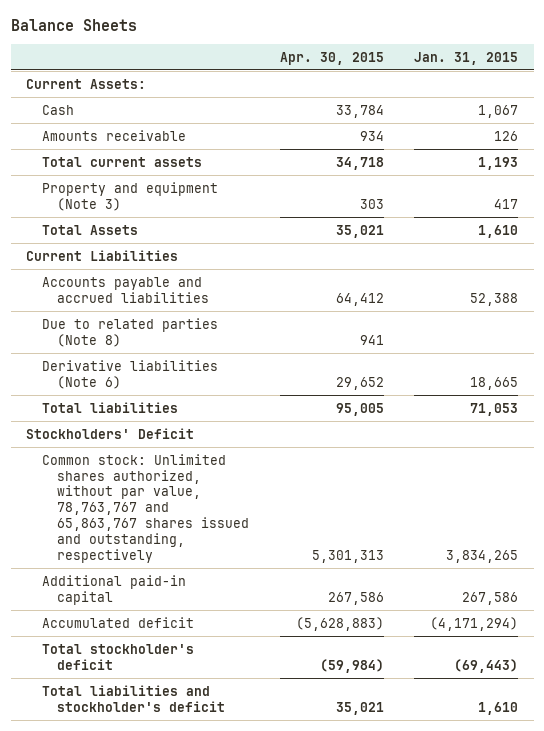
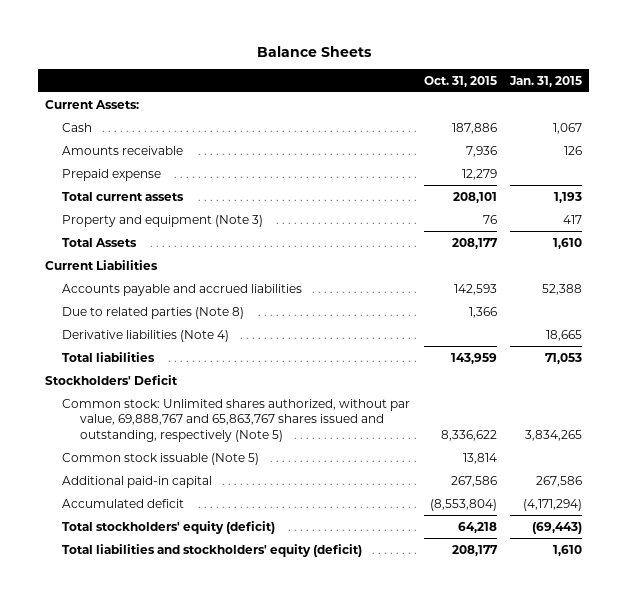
- | Apr. 30, 2015 | Jan. 31, 2015
+ | Oct. 31, 2015 | Jan. 31, 2015
+ Prepaid expense | 12,279 |
- Derivative liabilities (Note 6) | 29,652 | 18,665
+ Derivative liabilities (Note 4) | | 18,665
- Common stock: Unlimited shares authorized, without par value, 78,763,767 and 65,863,767 shares issued and outstanding, respectively | 5,301,313 | 3,834,265
+ Common stock: Unlimited shares authorized, without par value, 69,888,767 and 65,863,767 shares issued and outstanding, respectively (Note 5) | 8,336,622 | 3,834,265
+ Common stock issuable (Note 5) | 13,814 |
- Total stockholder's deficit | (59,984) | (69,443)
- Total liabilities and stockholder's deficit | 35,021 | 1,610
+ Total stockholders' equity (deficit) | 64,218 | (69,443)
+ Total liabilities and stockholders' equity (deficit) | 208,177 | 1,610

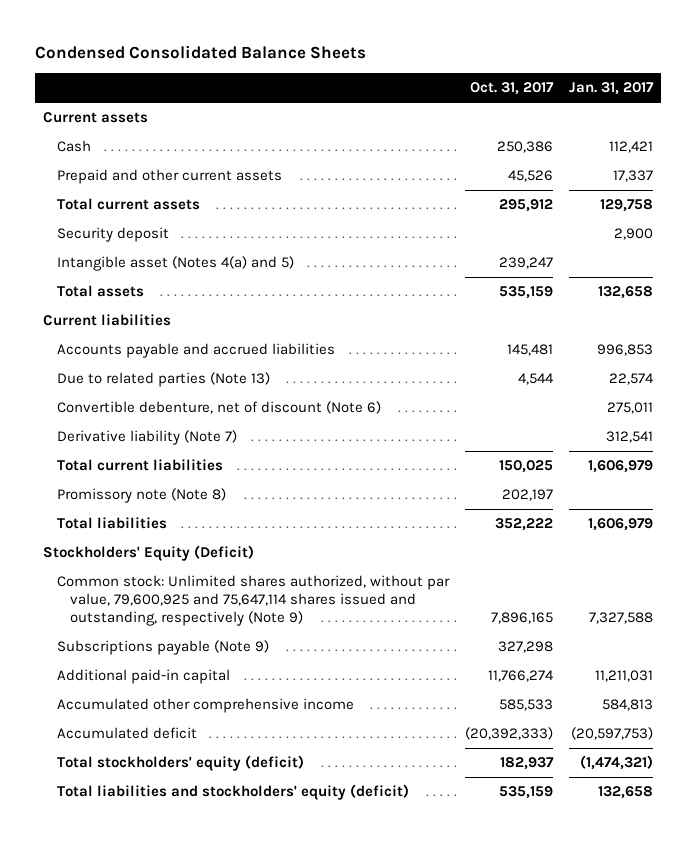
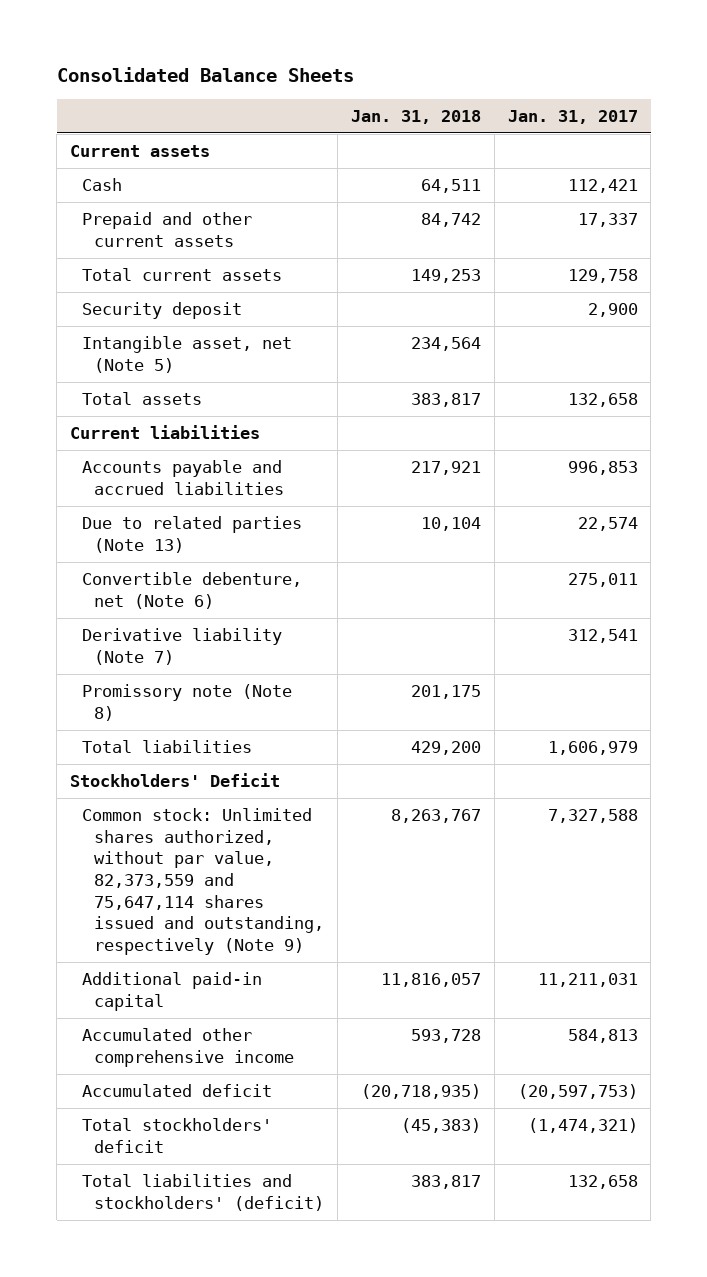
- Condensed Consolidated Balance Sheets
+ Consolidated Balance Sheets
- | Oct. 31, 2017 | Jan. 31, 2017
+ | Jan. 31, 2018 | Jan. 31, 2017
- Intangible asset (Notes 4(a) and 5) | 239,247 |
+ Intangible asset, net (Note 5) | 234,564 |
- Convertible debenture, net of discount (Note 6) | | 275,011
+ Convertible debenture, net (Note 6) | | 275,011
- Total current liabilities | 150,025 | 1,606,979
- Stockholders' Equity (Deficit)
- Common stock: Unlimited shares authorized, without par value, 79,600,925 and 75,647,114 shares issued and outstanding, respectively (Note 9) | 7,896,165 | 7,327,588
- Subscriptions payable (Note 9) | 327,298 |
+ Stockholders' Deficit
+ Common stock: Unlimited shares authorized, without par value, 82,373,559 and 75,647,114 shares issued and outstanding, respectively (Note 9) | 8,263,767 | 7,327,588
- Total stockholders' equity (deficit) | 182,937 | (1,474,321)
- Total liabilities and stockholders' equity (deficit) | 535,159 | 132,658
+ Total stockholders' deficit | (45,383) | (1,474,321)
+ Total liabilities and stockholders' (deficit) | 383,817 | 132,658

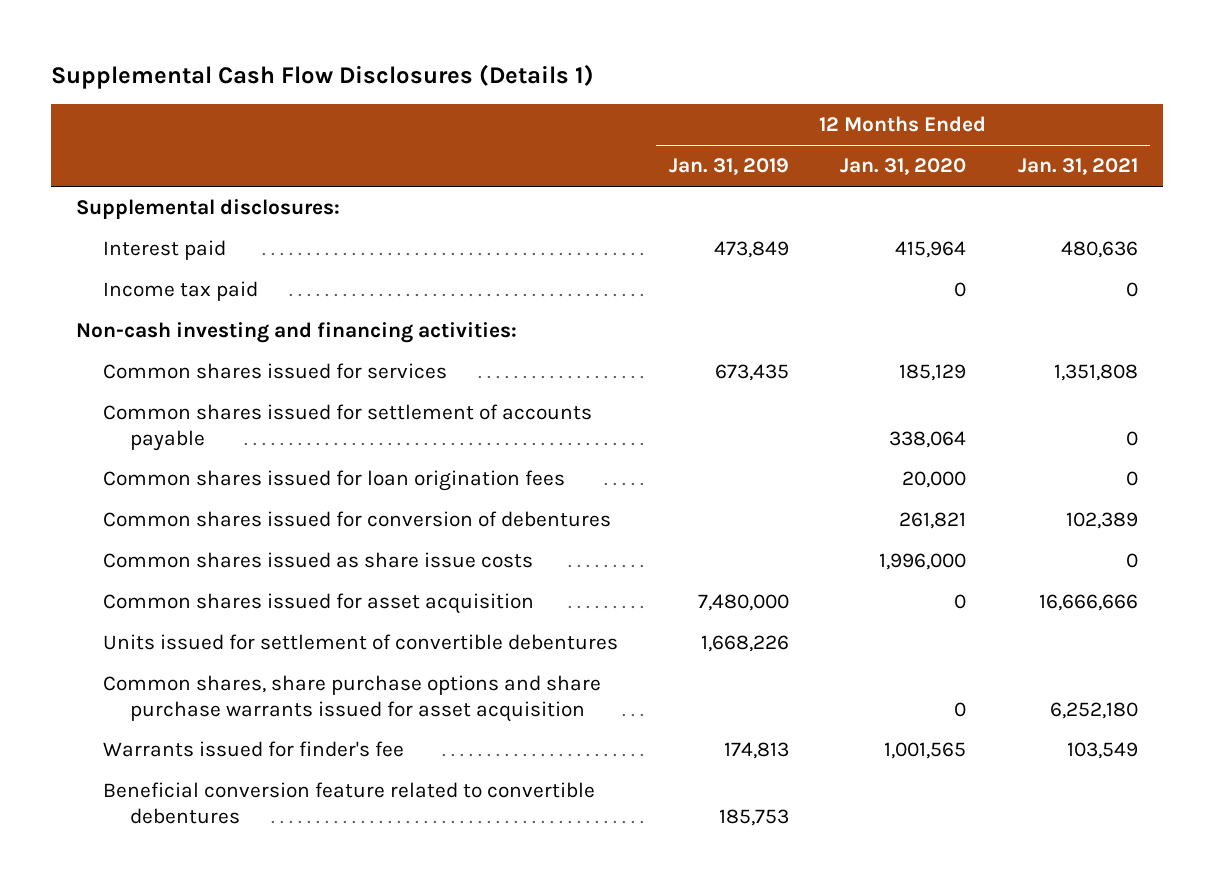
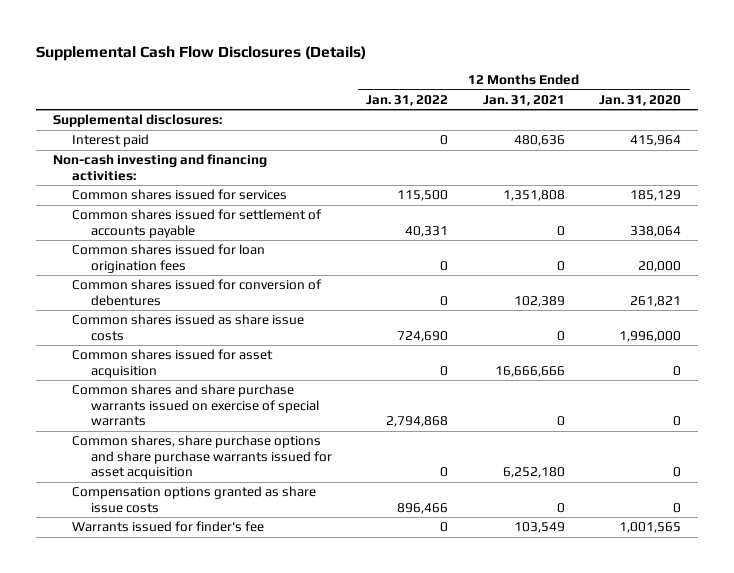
- Supplemental Cash Flow Disclosures (Details 1)
+ Supplemental Cash Flow Disclosures (Details)
- | 12 Months Ended Jan. 31, 2019 | 12 Months Ended Jan. 31, 2020 | 12 Months Ended Jan. 31, 2021
+ | 12 Months Ended Jan. 31, 2022 | 12 Months Ended Jan. 31, 2021 | 12 Months Ended Jan. 31, 2020
- Income tax paid | | 0 | 0
- Units issued for settlement of convertible debentures | 1,668,226 | |
+ Common shares and share purchase warrants issued on exercise of special warrants | 2,794,868 | 0 | 0
+ Compensation options granted as share issue costs | 896,466 | 0 | 0
- Beneficial conversion feature related to convertible debentures | 185,753 | |

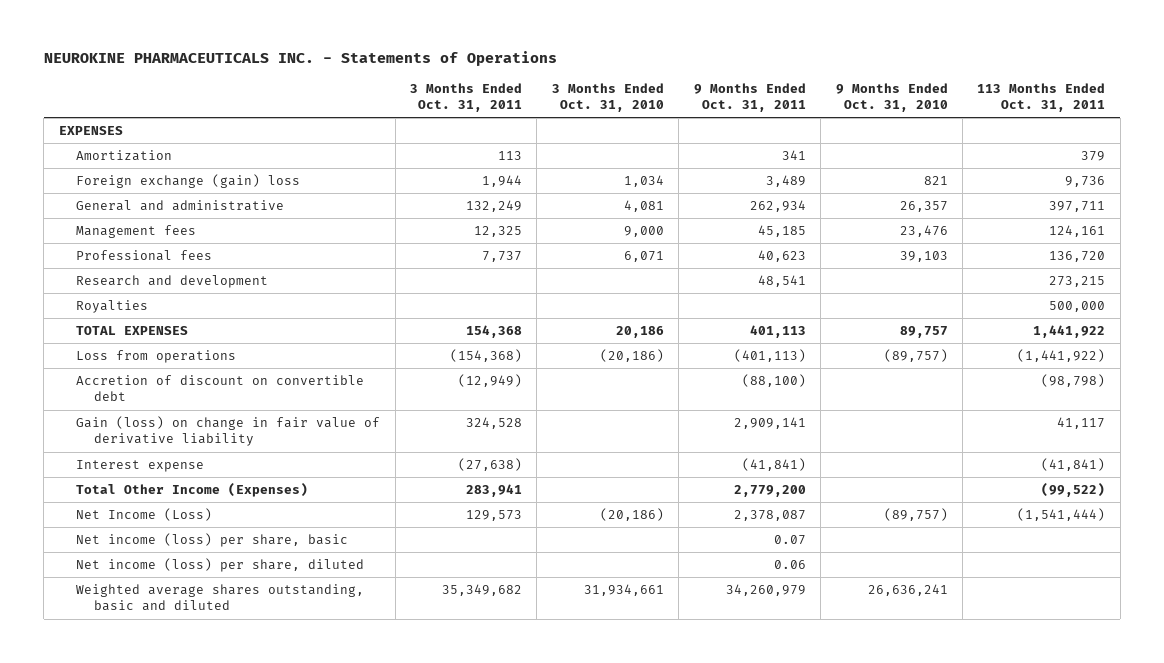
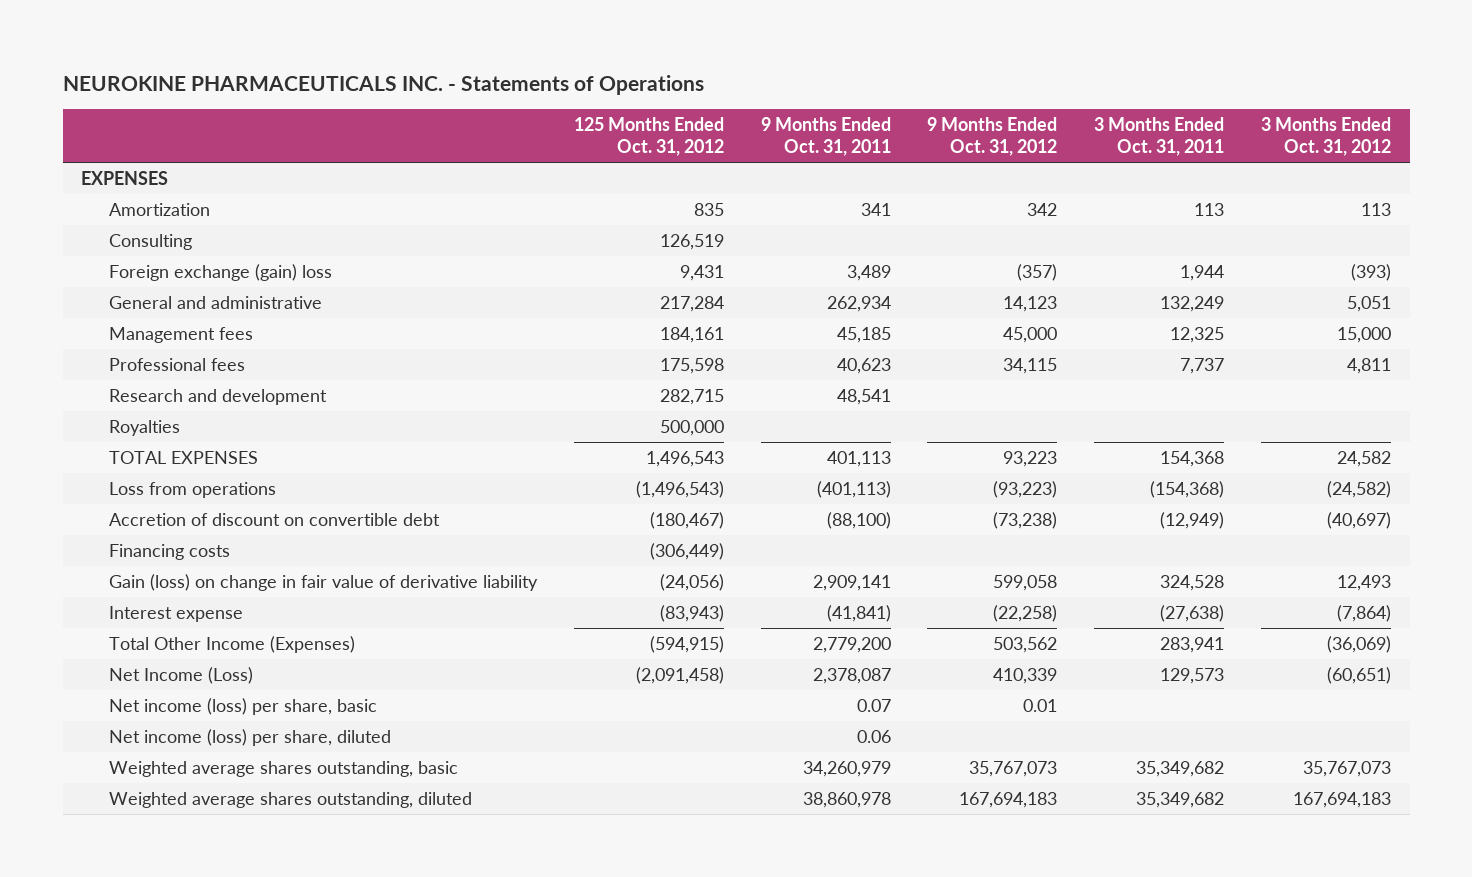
- | 3 Months Ended Oct. 31, 2011 | 3 Months Ended Oct. 31, 2010 | 9 Months Ended Oct. 31, 2011 | 9 Months Ended Oct. 31, 2010 | 113 Months Ended Oct. 31, 2011
+ | 125 Months Ended Oct. 31, 2012 | 9 Months Ended Oct. 31, 2011 | 9 Months Ended Oct. 31, 2012 | 3 Months Ended Oct. 31, 2011 | 3 Months Ended Oct. 31, 2012
+ Consulting | 126,519 | | | |
+ Financing costs | (306,449) | | | |
- Weighted average shares outstanding, basic and diluted | 35,349,682 | 31,934,661 | 34,260,979 | 26,636,241 |
+ Weighted average shares outstanding, basic | | 34,260,979 | 35,767,073 | 35,349,682 | 35,767,073
+ Weighted average shares outstanding, diluted | | 38,860,978 | 167,694,183 | 35,349,682 | 167,694,183

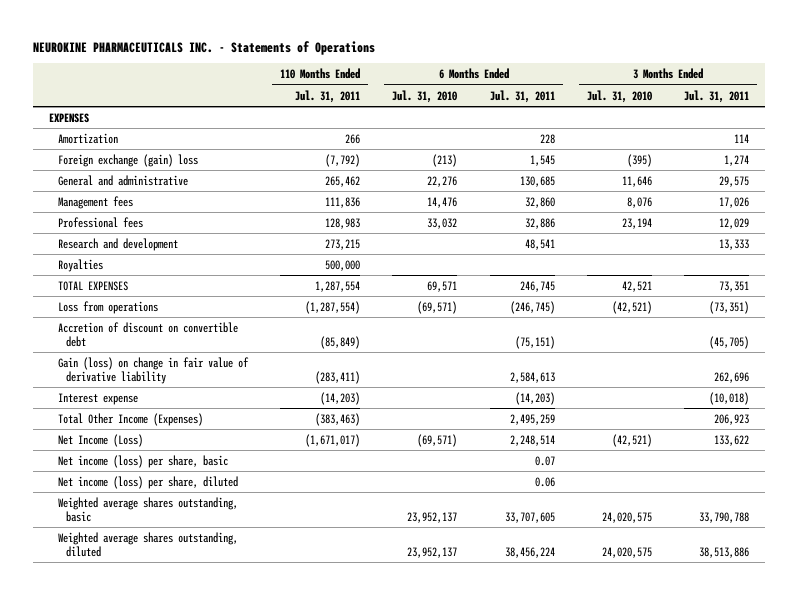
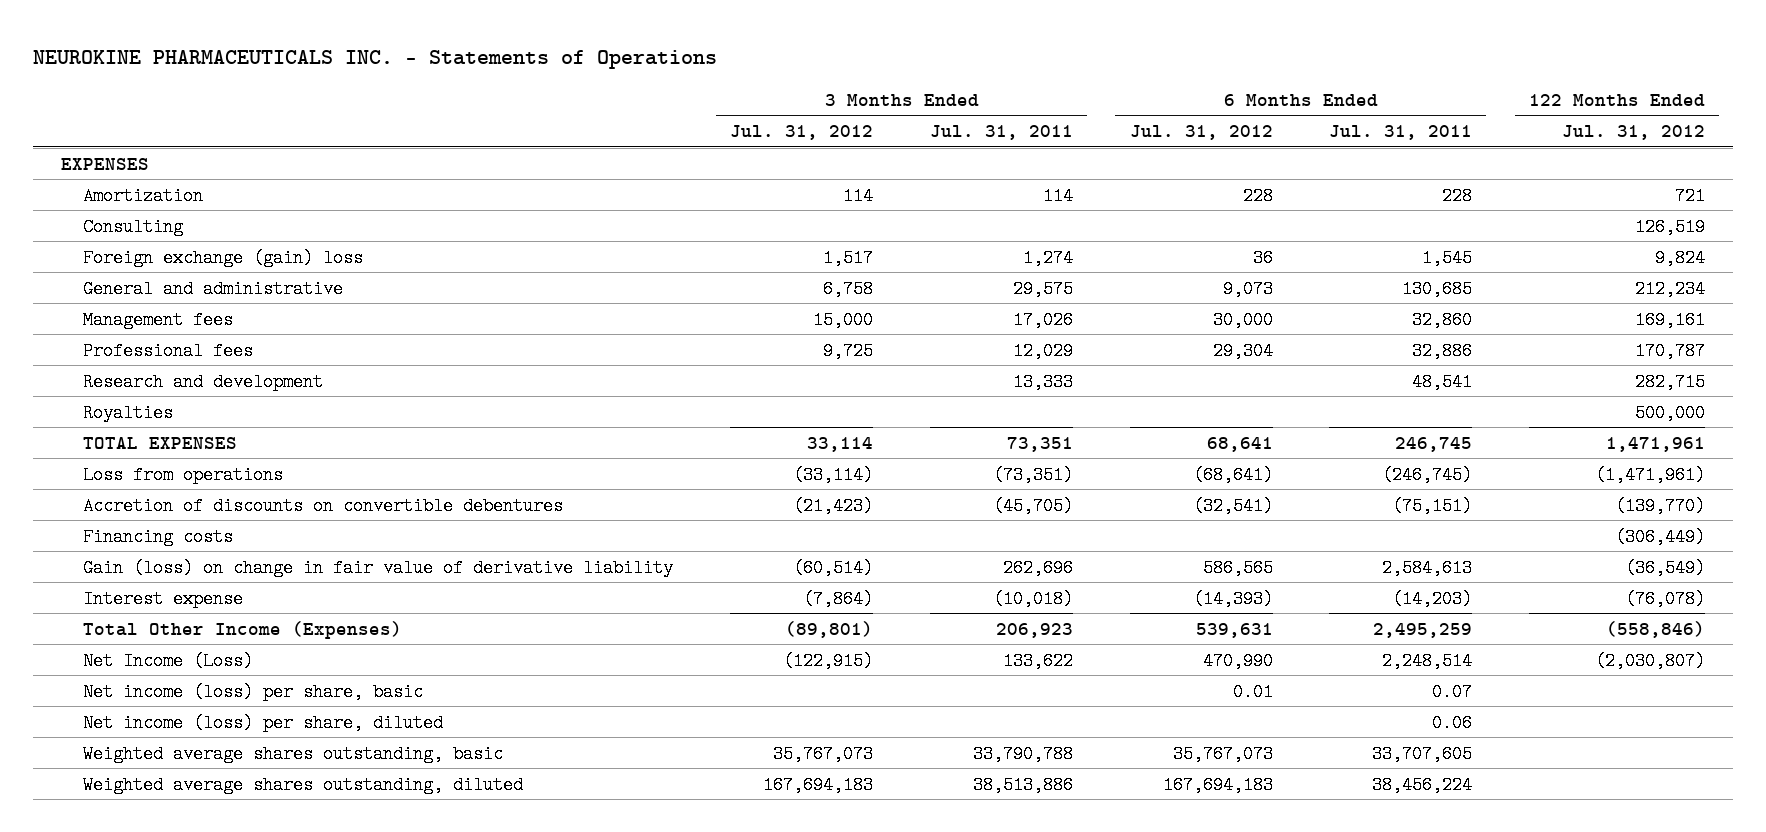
- | 110 Months Ended Jul. 31, 2011 | 6 Months Ended Jul. 31, 2010 | 6 Months Ended Jul. 31, 2011 | 3 Months Ended Jul. 31, 2010 | 3 Months Ended Jul. 31, 2011
+ | 3 Months Ended Jul. 31, 2012 | 3 Months Ended Jul. 31, 2011 | 6 Months Ended Jul. 31, 2012 | 6 Months Ended Jul. 31, 2011 | 122 Months Ended Jul. 31, 2012
+ Consulting | | | | | 126,519
- Accretion of discount on convertible debt | (85,849) | | (75,151) | | (45,705)
+ Accretion of discounts on convertible debentures | (21,423) | (45,705) | (32,541) | (75,151) | (139,770)
+ Financing costs | | | | | (306,449)

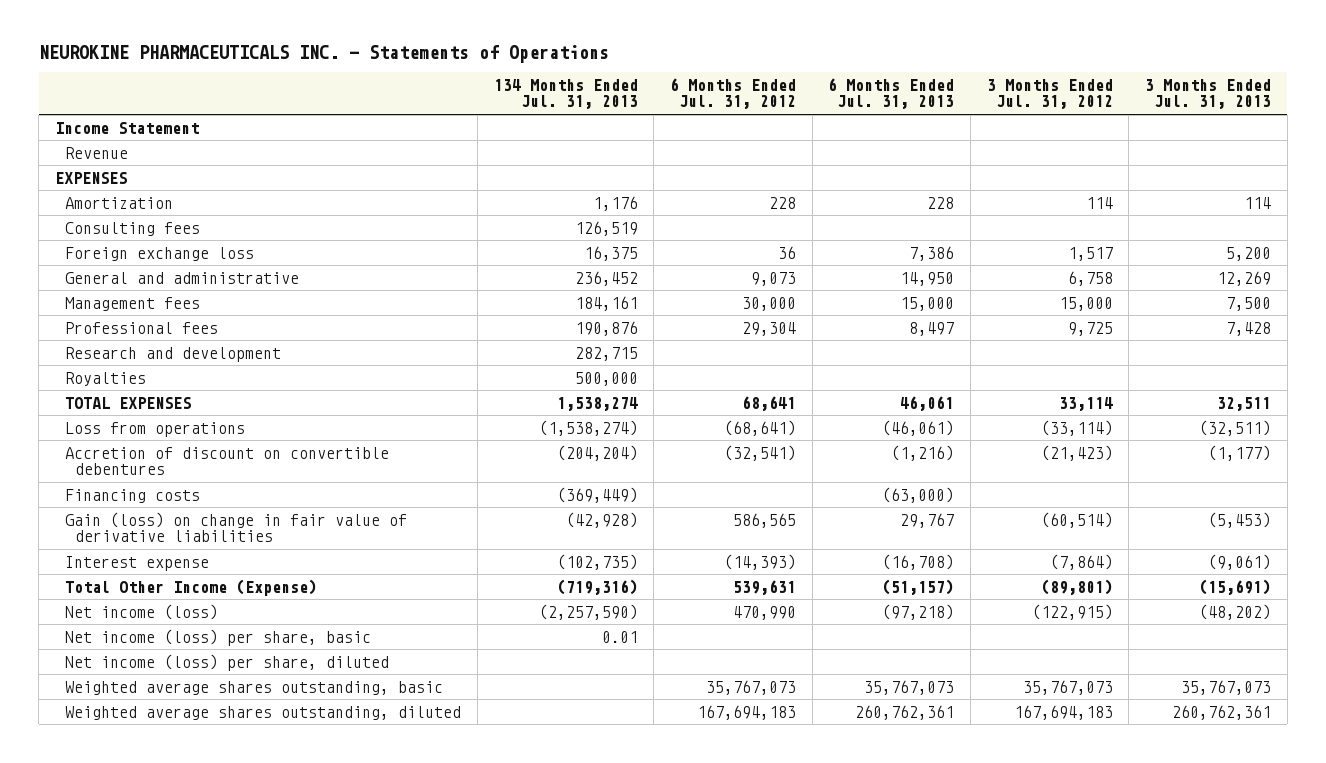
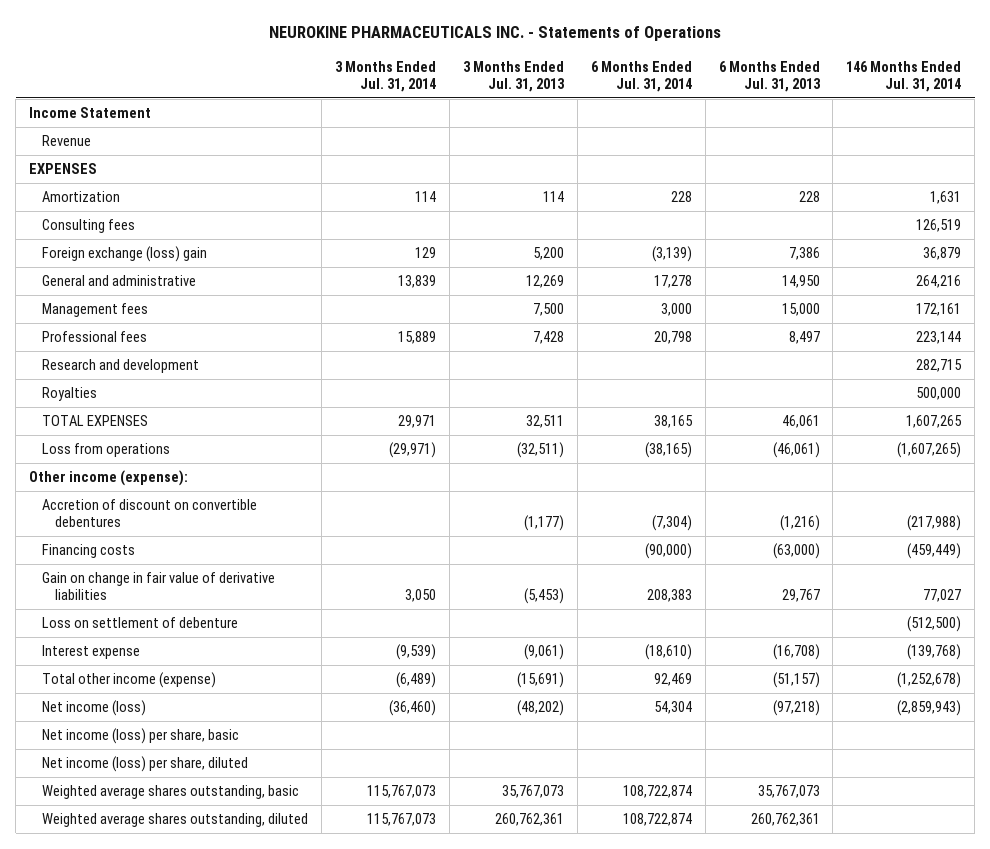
- | 134 Months Ended Jul. 31, 2013 | 6 Months Ended Jul. 31, 2012 | 6 Months Ended Jul. 31, 2013 | 3 Months Ended Jul. 31, 2012 | 3 Months Ended Jul. 31, 2013
+ | 3 Months Ended Jul. 31, 2014 | 3 Months Ended Jul. 31, 2013 | 6 Months Ended Jul. 31, 2014 | 6 Months Ended Jul. 31, 2013 | 146 Months Ended Jul. 31, 2014
- Foreign exchange loss | 16,375 | 36 | 7,386 | 1,517 | 5,200
+ Foreign exchange (loss) gain | 129 | 5,200 | (3,139) | 7,386 | 36,879
+ Other income (expense):
- Gain (loss) on change in fair value of derivative liabilities | (42,928) | 586,565 | 29,767 | (60,514) | (5,453)
+ Gain on change in fair value of derivative liabilities | 3,050 | (5,453) | 208,383 | 29,767 | 77,027
+ Loss on settlement of debenture | | | | | (512,500)
- Total Other Income (Expense) | (719,316) | 539,631 | (51,157) | (89,801) | (15,691)
+ Total other income (expense) | (6,489) | (15,691) | 92,469 | (51,157) | (1,252,678)

